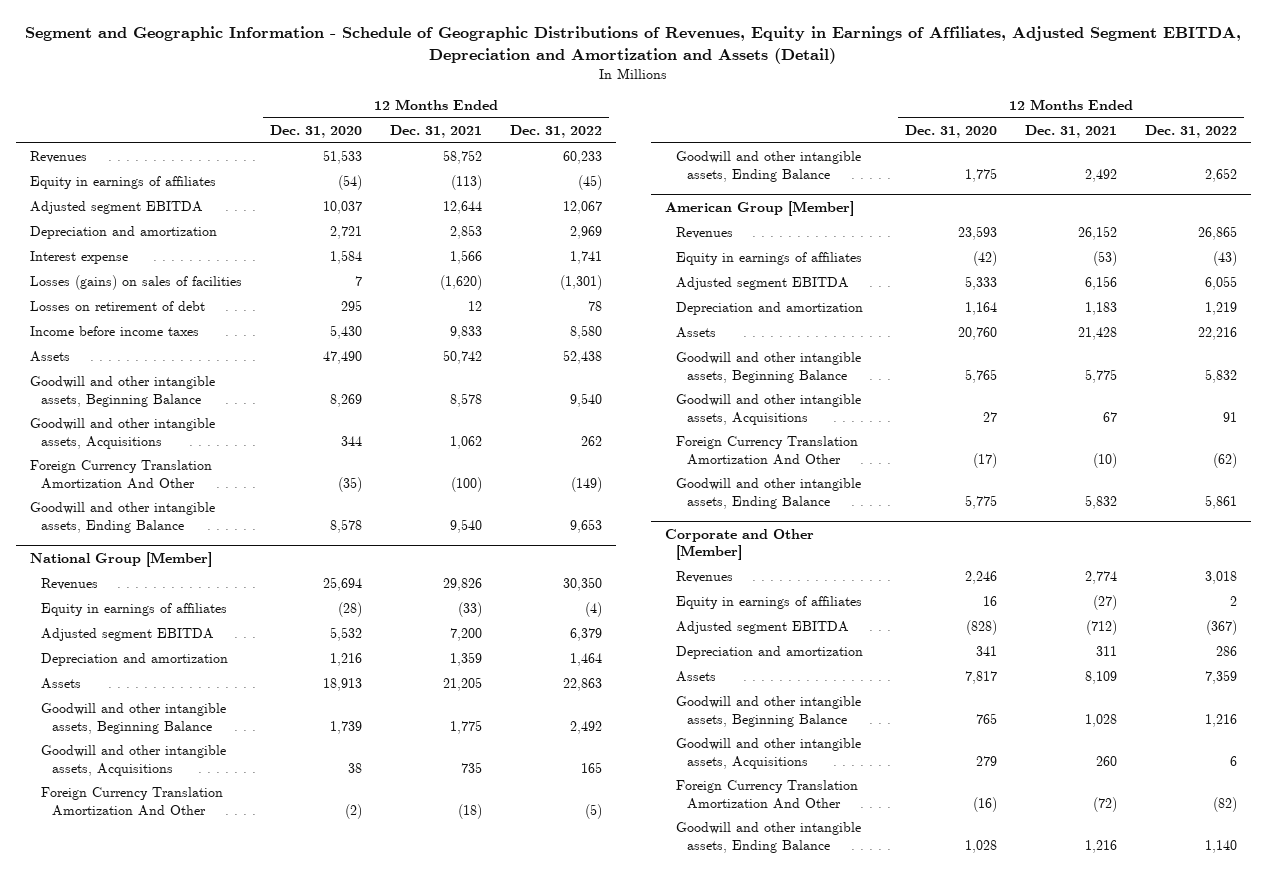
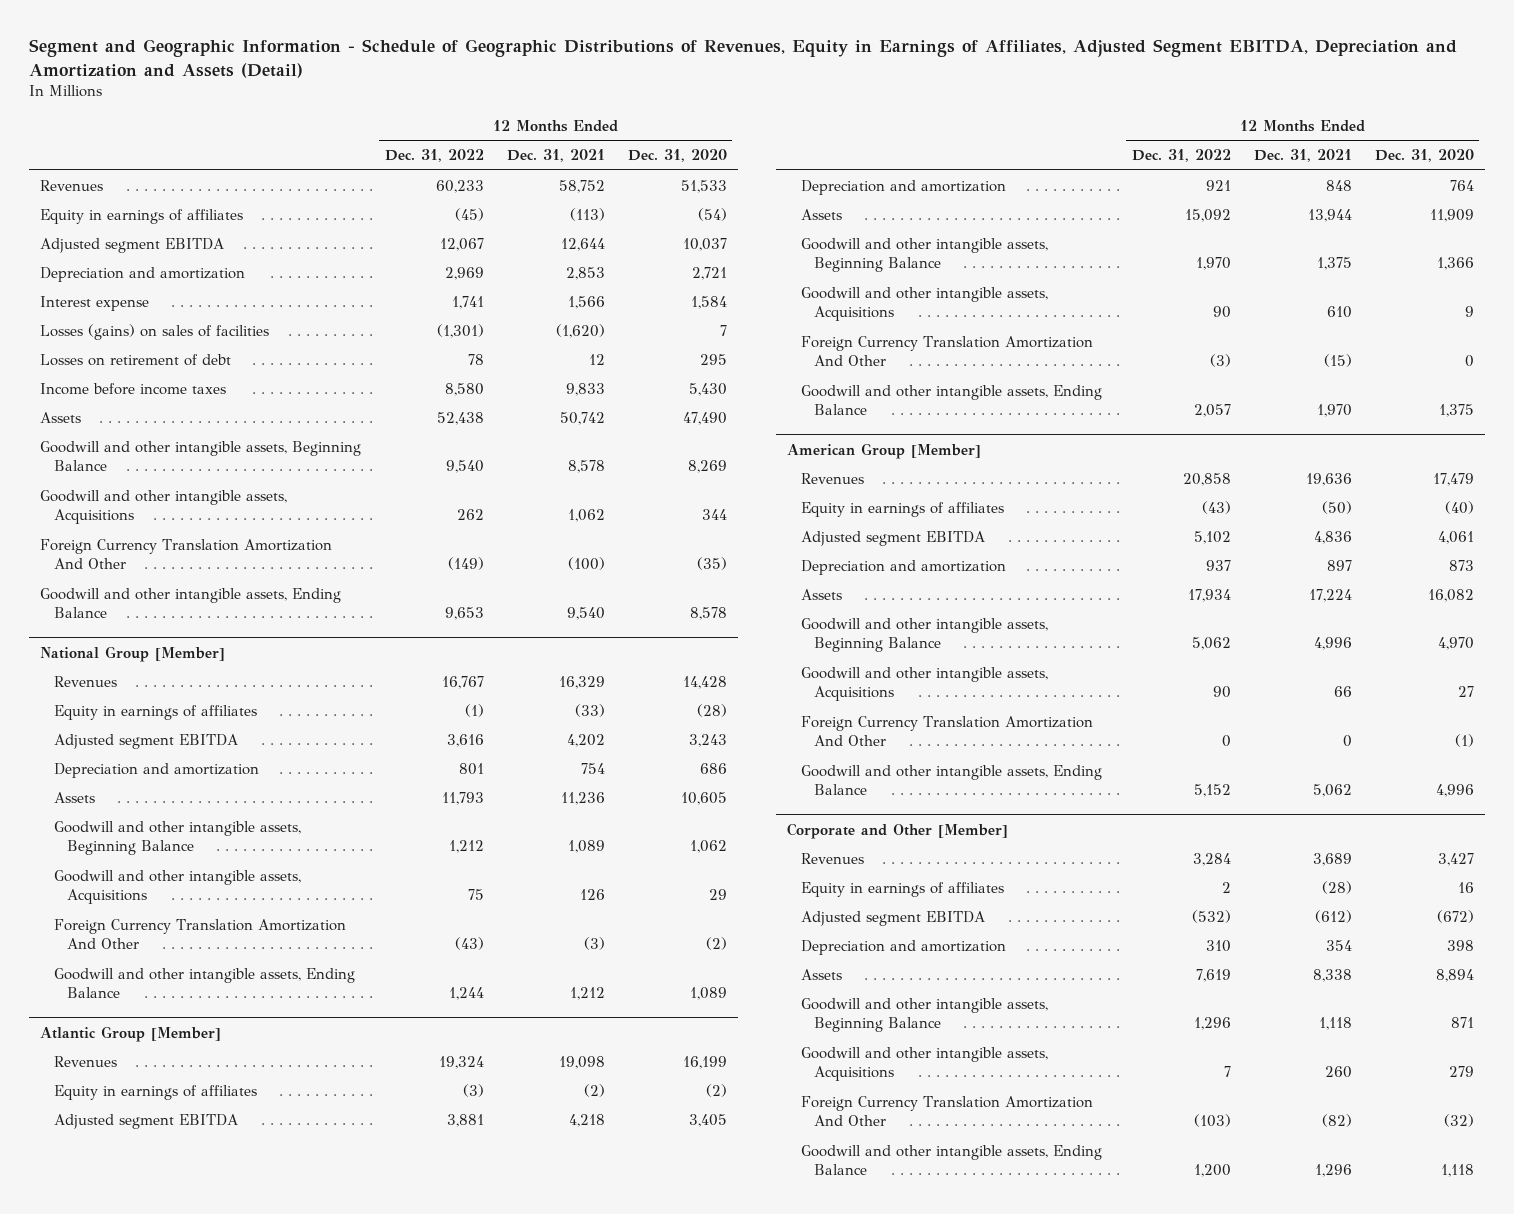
- | 12 Months Ended Dec. 31, 2020 | 12 Months Ended Dec. 31, 2021 | 12 Months Ended Dec. 31, 2022
+ | 12 Months Ended Dec. 31, 2022 | 12 Months Ended Dec. 31, 2021 | 12 Months Ended Dec. 31, 2020
@ National Group [Member]
- Revenues | 25,694 | 29,826 | 30,350
- Equity in earnings of affiliates | (28) | (33) | (4)
- Adjusted segment EBITDA | 5,532 | 7,200 | 6,379
- Depreciation and amortization | 1,216 | 1,359 | 1,464
- Assets | 18,913 | 21,205 | 22,863
- Goodwill and other intangible assets, Beginning Balance | 1,739 | 1,775 | 2,492
- Goodwill and other intangible assets, Acquisitions | 38 | 735 | 165
- Foreign Currency Translation Amortization And Other | (2) | (18) | (5)
- Goodwill and other intangible assets, Ending Balance | 1,775 | 2,492 | 2,652
+ Revenues | 16,767 | 16,329 | 14,428
+ Equity in earnings of affiliates | (1) | (33) | (28)
+ Adjusted segment EBITDA | 3,616 | 4,202 | 3,243
+ Depreciation and amortization | 801 | 754 | 686
+ Assets | 11,793 | 11,236 | 10,605
+ Goodwill and other intangible assets, Beginning Balance | 1,212 | 1,089 | 1,062
+ Goodwill and other intangible assets, Acquisitions | 75 | 126 | 29
+ Foreign Currency Translation Amortization And Other | (43) | (3) | (2)
+ Goodwill and other intangible assets, Ending Balance | 1,244 | 1,212 | 1,089
+ Atlantic Group [Member]
+ Revenues | 19,324 | 19,098 | 16,199
+ Equity in earnings of affiliates | (3) | (2) | (2)
+ Adjusted segment EBITDA | 3,881 | 4,218 | 3,405
+ Depreciation and amortization | 921 | 848 | 764
+ Assets | 15,092 | 13,944 | 11,909
+ Goodwill and other intangible assets, Beginning Balance | 1,970 | 1,375 | 1,366
+ Goodwill and other intangible assets, Acquisitions | 90 | 610 | 9
+ Foreign Currency Translation Amortization And Other | (3) | (15) | 0
+ Goodwill and other intangible assets, Ending Balance | 2,057 | 1,970 | 1,375
@ American Group [Member]
- Revenues | 23,593 | 26,152 | 26,865
- Equity in earnings of affiliates | (42) | (53) | (43)
- Adjusted segment EBITDA | 5,333 | 6,156 | 6,055
- Depreciation and amortization | 1,164 | 1,183 | 1,219
- Assets | 20,760 | 21,428 | 22,216
- Goodwill and other intangible assets, Beginning Balance | 5,765 | 5,775 | 5,832
- Goodwill and other intangible assets, Acquisitions | 27 | 67 | 91
- Foreign Currency Translation Amortization And Other | (17) | (10) | (62)
- Goodwill and other intangible assets, Ending Balance | 5,775 | 5,832 | 5,861
+ Revenues | 20,858 | 19,636 | 17,479
+ Equity in earnings of affiliates | (43) | (50) | (40)
+ Adjusted segment EBITDA | 5,102 | 4,836 | 4,061
+ Depreciation and amortization | 937 | 897 | 873
+ Assets | 17,934 | 17,224 | 16,082
+ Goodwill and other intangible assets, Beginning Balance | 5,062 | 4,996 | 4,970
+ Goodwill and other intangible assets, Acquisitions | 90 | 66 | 27
+ Foreign Currency Translation Amortization And Other | 0 | 0 | (1)
+ Goodwill and other intangible assets, Ending Balance | 5,152 | 5,062 | 4,996
@ Corporate and Other [Member]
- Revenues | 2,246 | 2,774 | 3,018
- Equity in earnings of affiliates | 16 | (27) | 2
- Adjusted segment EBITDA | (828) | (712) | (367)
- Depreciation and amortization | 341 | 311 | 286
- Assets | 7,817 | 8,109 | 7,359
- Goodwill and other intangible assets, Beginning Balance | 765 | 1,028 | 1,216
- Goodwill and other intangible assets, Acquisitions | 279 | 260 | 6
- Foreign Currency Translation Amortization And Other | (16) | (72) | (82)
- Goodwill and other intangible assets, Ending Balance | 1,028 | 1,216 | 1,140
+ Revenues | 3,284 | 3,689 | 3,427
+ Equity in earnings of affiliates | 2 | (28) | 16
+ Adjusted segment EBITDA | (532) | (612) | (672)
+ Depreciation and amortization | 310 | 354 | 398
+ Assets | 7,619 | 8,338 | 8,894
+ Goodwill and other intangible assets, Beginning Balance | 1,296 | 1,118 | 871
+ Goodwill and other intangible assets, Acquisitions | 7 | 260 | 279
+ Foreign Currency Translation Amortization And Other | (103) | (82) | (32)
+ Goodwill and other intangible assets, Ending Balance | 1,200 | 1,296 | 1,118

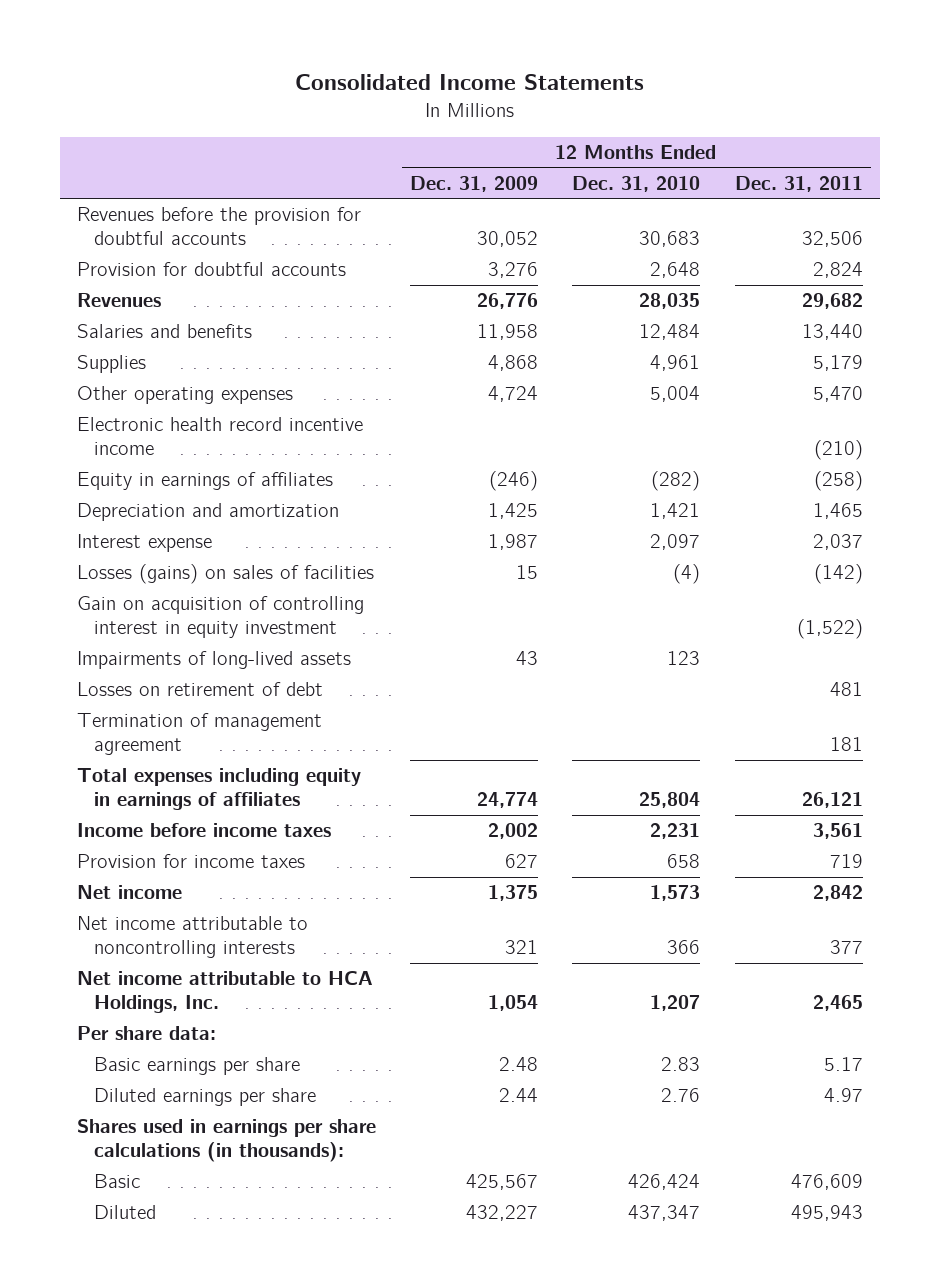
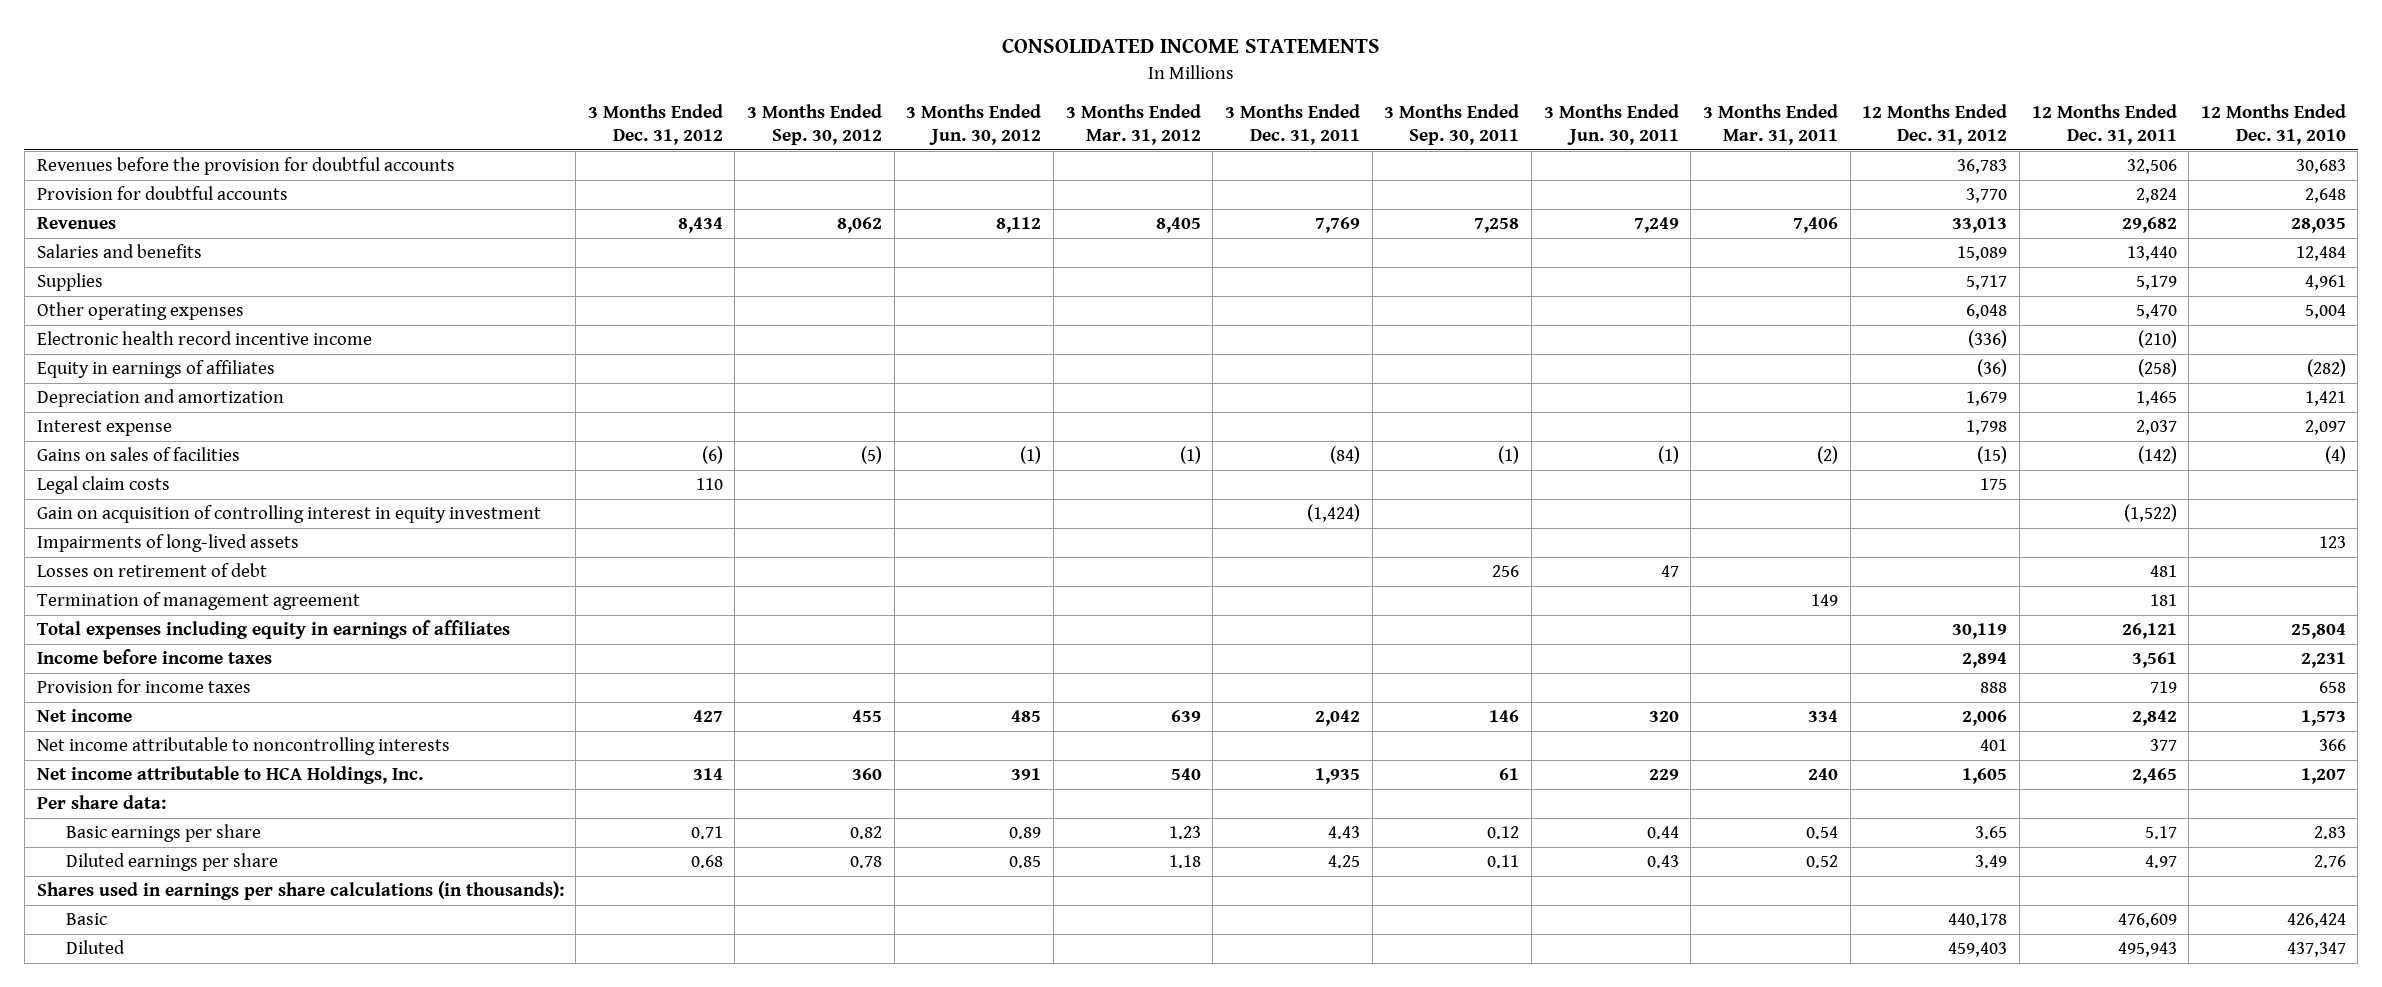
- Consolidated Income Statements
+ CONSOLIDATED INCOME STATEMENTS
- | 12 Months Ended Dec. 31, 2009 | 12 Months Ended Dec. 31, 2010 | 12 Months Ended Dec. 31, 2011
+ | 3 Months Ended Dec. 31, 2012 | 3 Months Ended Sep. 30, 2012 | 3 Months Ended Jun. 30, 2012 | 3 Months Ended Mar. 31, 2012 | 3 Months Ended Dec. 31, 2011 | 3 Months Ended Sep. 30, 2011 | 3 Months Ended Jun. 30, 2011 | 3 Months Ended Mar. 31, 2011 | 12 Months Ended Dec. 31, 2012 | 12 Months Ended Dec. 31, 2011 | 12 Months Ended Dec. 31, 2010
- Losses (gains) on sales of facilities | 15 | (4) | (142)
+ Gains on sales of facilities | (6) | (5) | (1) | (1) | (84) | (1) | (1) | (2) | (15) | (142) | (4)
+ Legal claim costs | 110 | | | | | | | | 175 | |

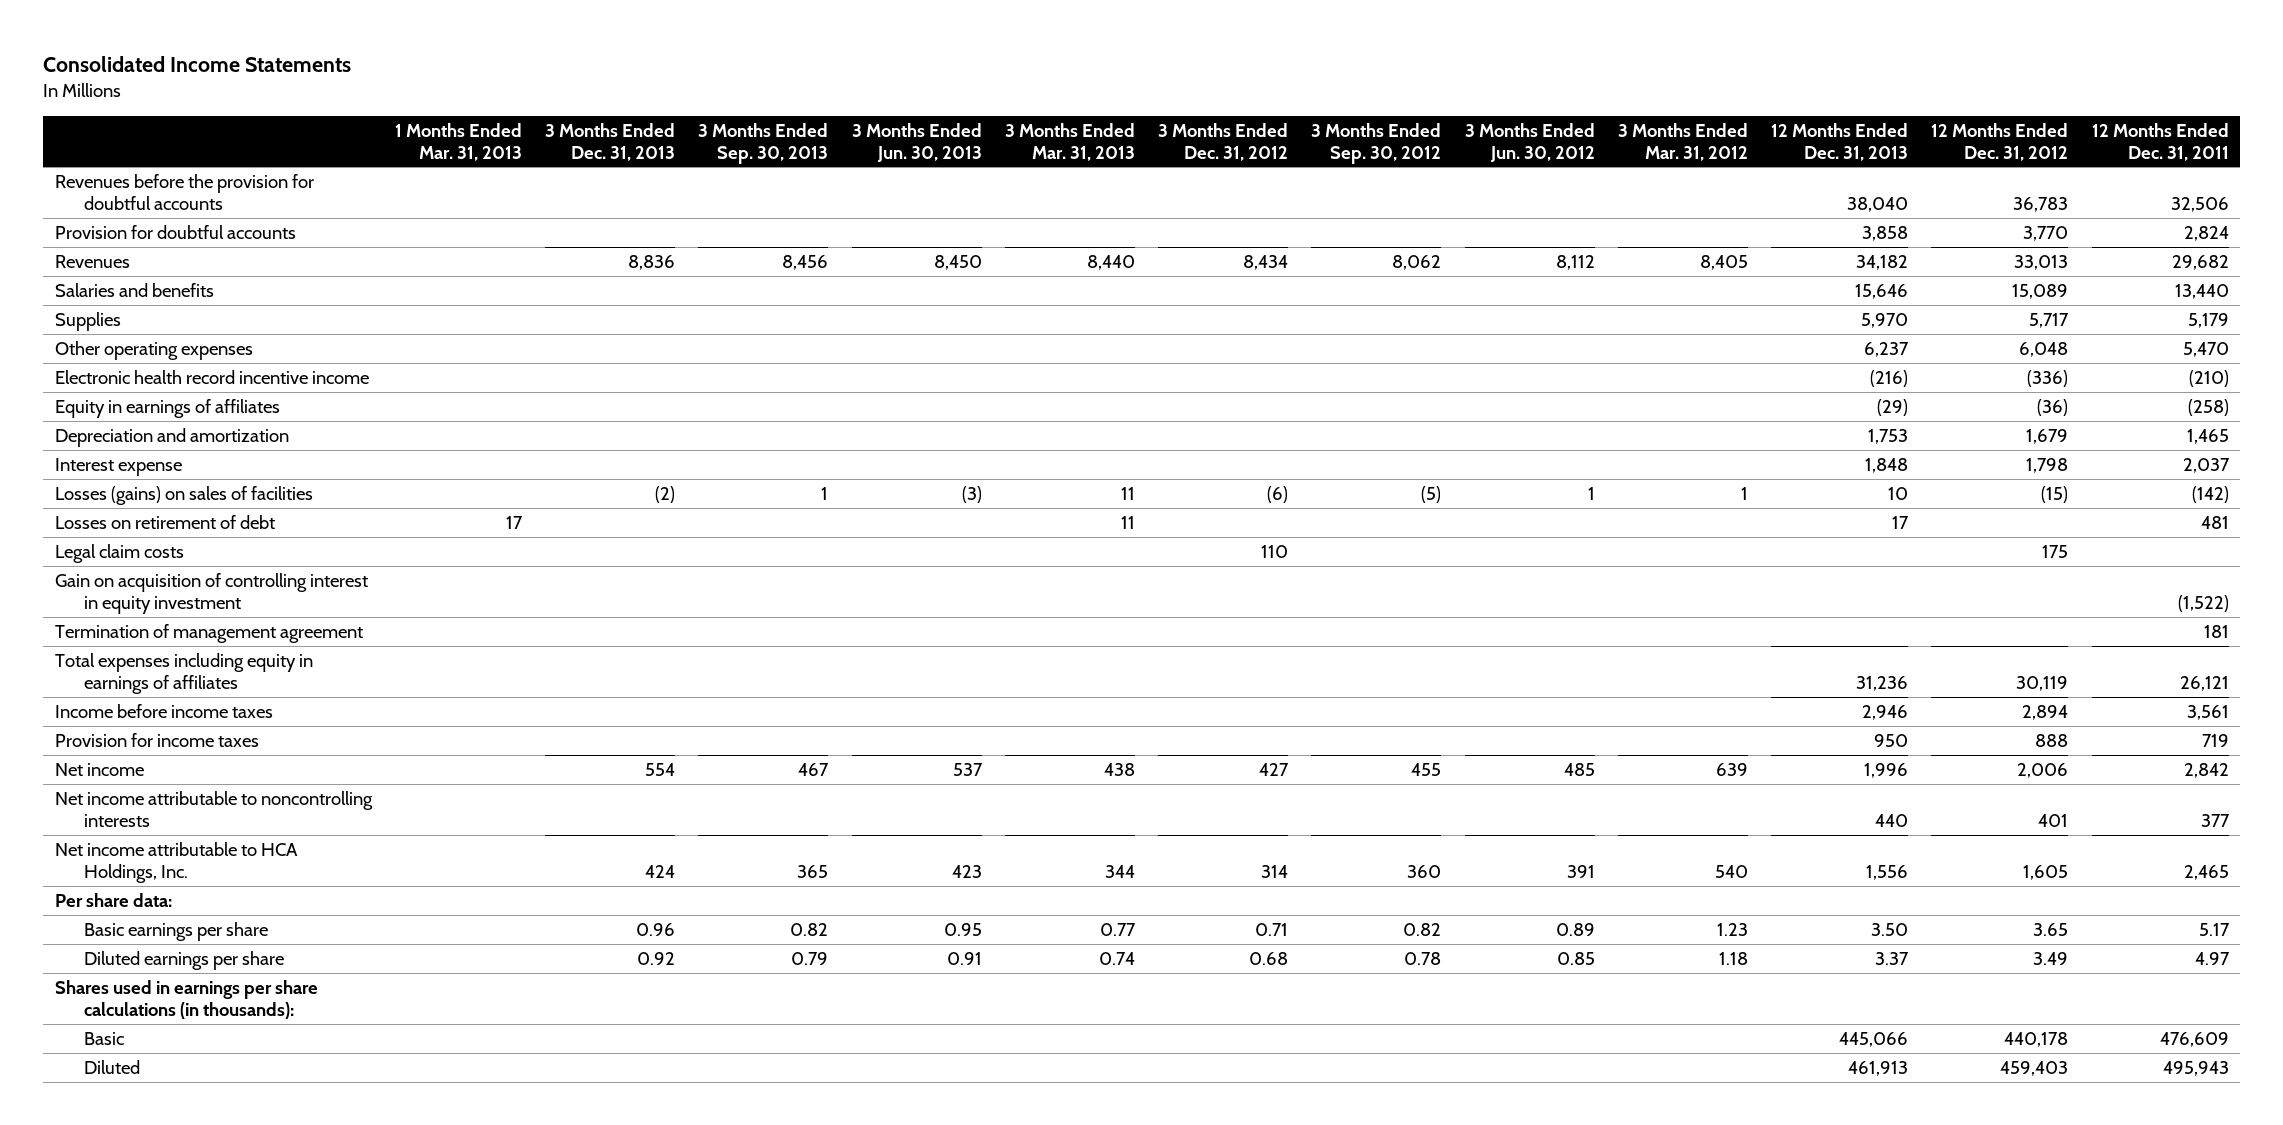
- CONSOLIDATED INCOME STATEMENTS
+ Consolidated Income Statements
- | 3 Months Ended Dec. 31, 2012 | 3 Months Ended Sep. 30, 2012 | 3 Months Ended Jun. 30, 2012 | 3 Months Ended Mar. 31, 2012 | 3 Months Ended Dec. 31, 2011 | 3 Months Ended Sep. 30, 2011 | 3 Months Ended Jun. 30, 2011 | 3 Months Ended Mar. 31, 2011 | 12 Months Ended Dec. 31, 2012 | 12 Months Ended Dec. 31, 2011 | 12 Months Ended Dec. 31, 2010
+ | 1 Months Ended Mar. 31, 2013 | 3 Months Ended Dec. 31, 2013 | 3 Months Ended Sep. 30, 2013 | 3 Months Ended Jun. 30, 2013 | 3 Months Ended Mar. 31, 2013 | 3 Months Ended Dec. 31, 2012 | 3 Months Ended Sep. 30, 2012 | 3 Months Ended Jun. 30, 2012 | 3 Months Ended Mar. 31, 2012 | 12 Months Ended Dec. 31, 2013 | 12 Months Ended Dec. 31, 2012 | 12 Months Ended Dec. 31, 2011
- Gains on sales of facilities | (6) | (5) | (1) | (1) | (84) | (1) | (1) | (2) | (15) | (142) | (4)
+ Losses (gains) on sales of facilities | | (2) | 1 | (3) | 11 | (6) | (5) | 1 | 1 | 10 | (15) | (142)
moved up: Losses on retirement of debt | 17 | | | | 11 | | | | | 17 | | 481
- Impairments of long-lived assets | | | | | | | | | | | 123

